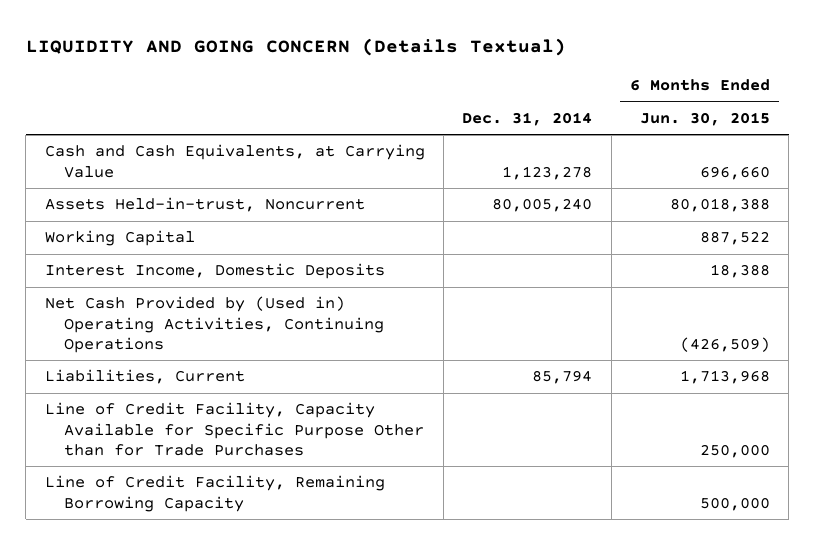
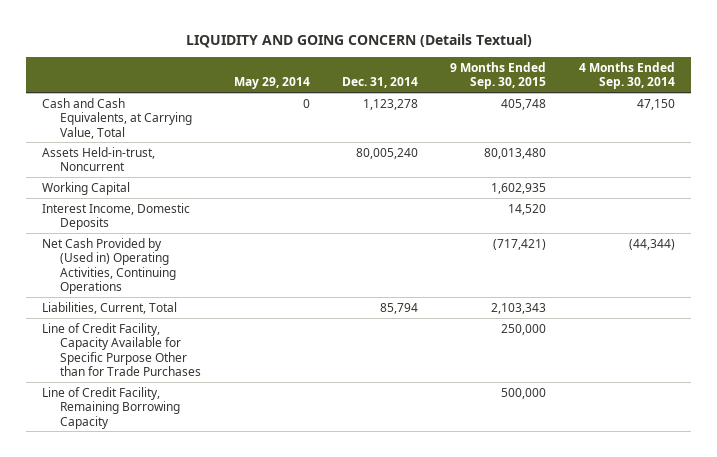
- | Dec. 31, 2014 | 6 Months Ended Jun. 30, 2015
+ | May 29, 2014 | Dec. 31, 2014 | 9 Months Ended Sep. 30, 2015 | 4 Months Ended Sep. 30, 2014
- Cash and Cash Equivalents, at Carrying Value | 1,123,278 | 696,660
+ Cash and Cash Equivalents, at Carrying Value, Total | 0 | 1,123,278 | 405,748 | 47,150
- Liabilities, Current | 85,794 | 1,713,968
+ Liabilities, Current, Total | | 85,794 | 2,103,343 |

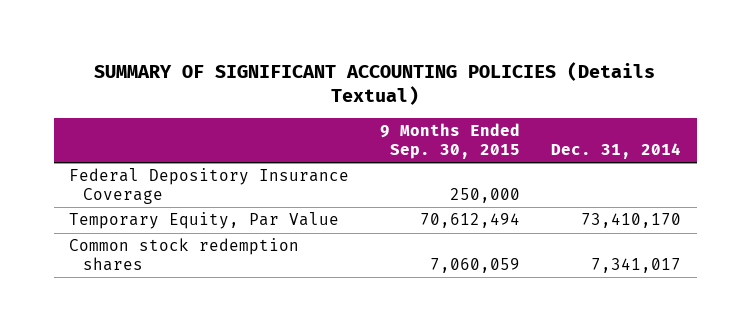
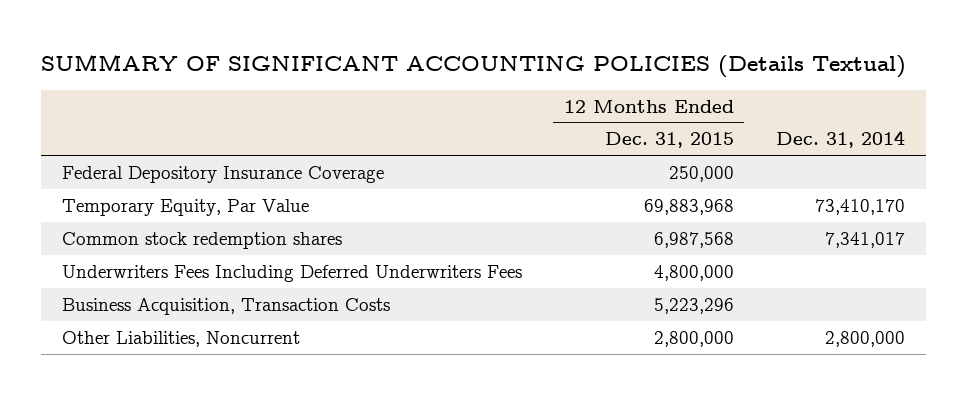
- | 9 Months Ended Sep. 30, 2015 | Dec. 31, 2014
+ | 12 Months Ended Dec. 31, 2015 | Dec. 31, 2014
+ Underwriters Fees Including Deferred Underwriters Fees | 4,800,000 |
+ Business Acquisition, Transaction Costs | 5,223,296 |
+ Other Liabilities, Noncurrent | 2,800,000 | 2,800,000

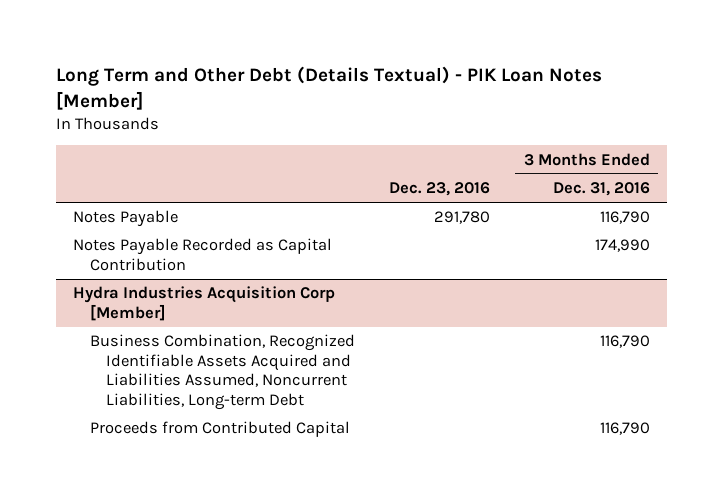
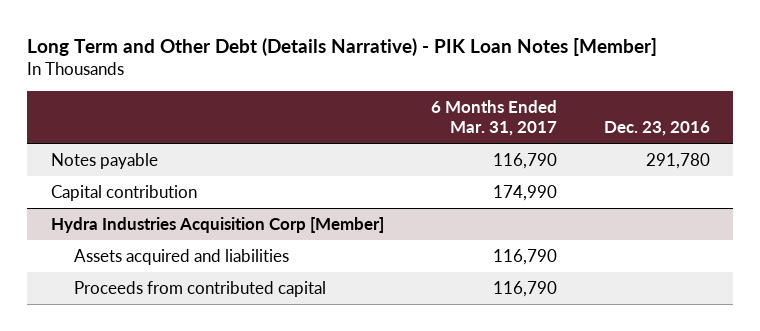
- Long Term and Other Debt (Details Textual) - PIK Loan Notes [Member]
+ Long Term and Other Debt (Details Narrative) - PIK Loan Notes [Member]
- | Dec. 23, 2016 | 3 Months Ended Dec. 31, 2016
+ | 6 Months Ended Mar. 31, 2017 | Dec. 23, 2016
- Notes Payable | 291,780 | 116,790
- Notes Payable Recorded as Capital Contribution | | 174,990
+ Notes payable | 116,790 | 291,780
+ Capital contribution | 174,990 |
@ Hydra Industries Acquisition Corp [Member]
- Business Combination, Recognized Identifiable Assets Acquired and Liabilities Assumed, Noncurrent Liabilities, Long-term Debt | | 116,790
- Proceeds from Contributed Capital | | 116,790
+ Assets acquired and liabilities | 116,790 |
+ Proceeds from contributed capital | 116,790 |

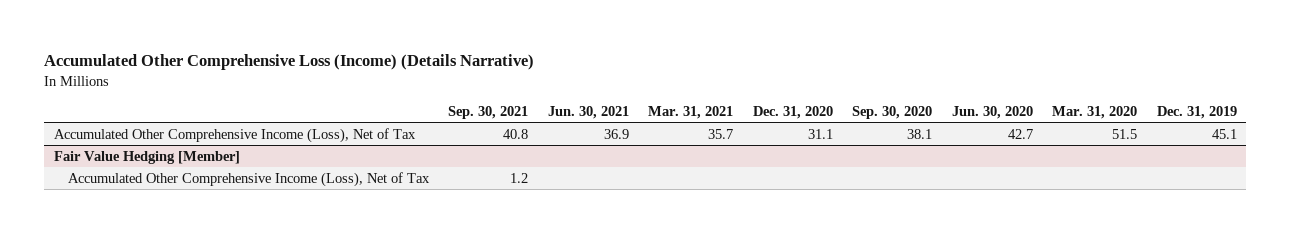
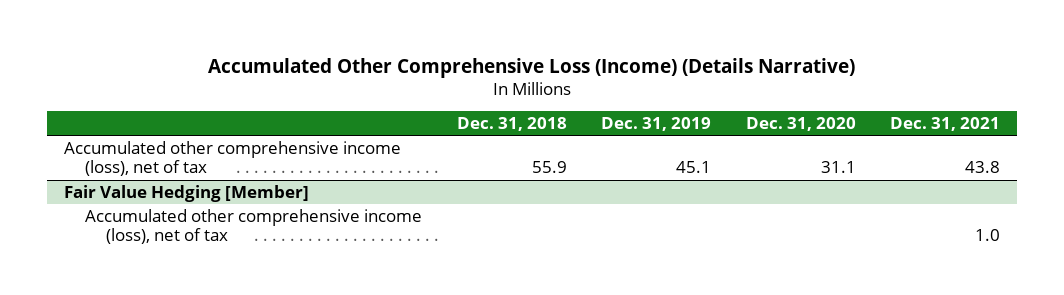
- | Sep. 30, 2021 | Jun. 30, 2021 | Mar. 31, 2021 | Dec. 31, 2020 | Sep. 30, 2020 | Jun. 30, 2020 | Mar. 31, 2020 | Dec. 31, 2019
+ | Dec. 31, 2018 | Dec. 31, 2019 | Dec. 31, 2020 | Dec. 31, 2021
- Accumulated Other Comprehensive Income (Loss), Net of Tax | 40.8 | 36.9 | 35.7 | 31.1 | 38.1 | 42.7 | 51.5 | 45.1
+ Accumulated other comprehensive income (loss), net of tax | 55.9 | 45.1 | 31.1 | 43.8
@ Fair Value Hedging [Member]
- Accumulated Other Comprehensive Income (Loss), Net of Tax | 1.2 | | | | | | |
+ Accumulated other comprehensive income (loss), net of tax | | | | 1.0

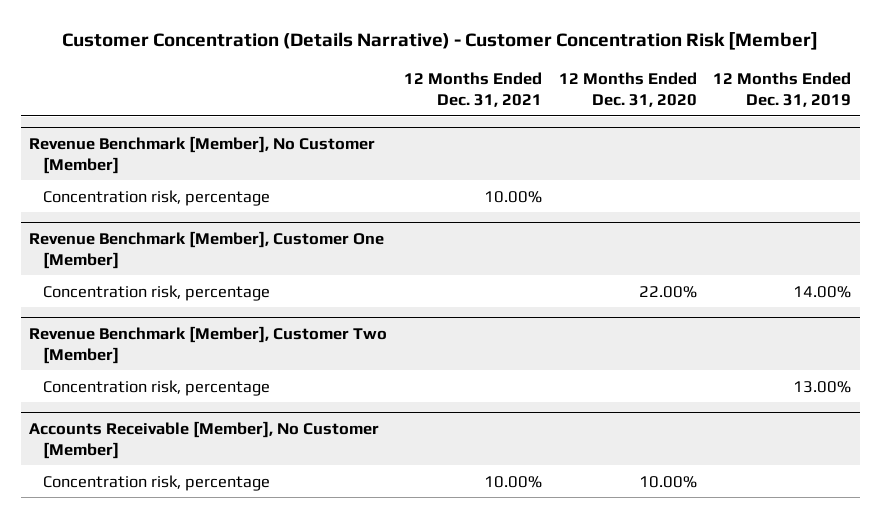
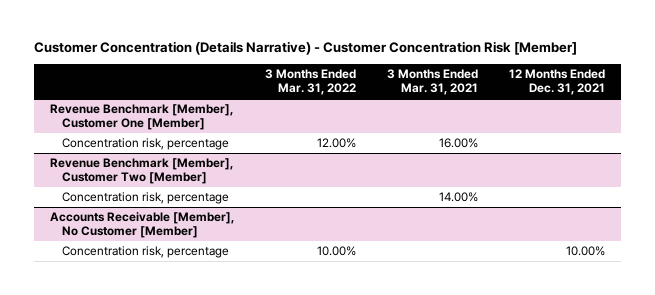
- | 12 Months Ended Dec. 31, 2021 | 12 Months Ended Dec. 31, 2020 | 12 Months Ended Dec. 31, 2019
+ | 3 Months Ended Mar. 31, 2022 | 3 Months Ended Mar. 31, 2021 | 12 Months Ended Dec. 31, 2021
- Revenue Benchmark [Member], No Customer [Member]
- Concentration risk, percentage | 10.00% | |

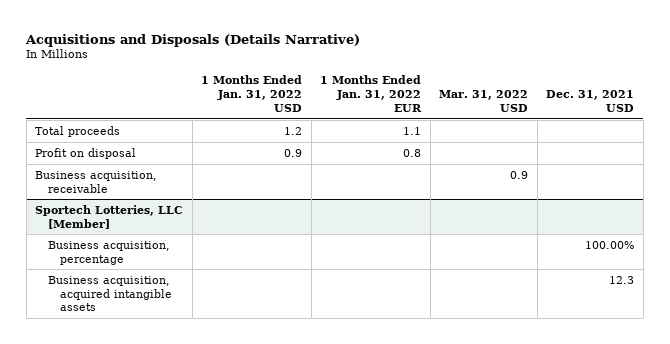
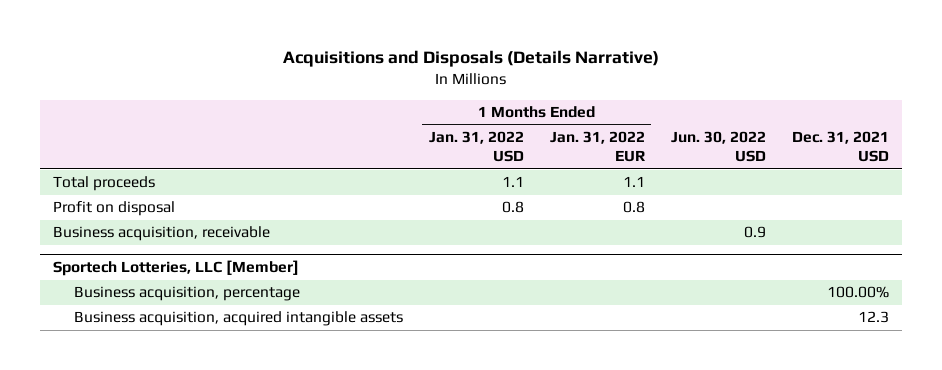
- | 1 Months Ended Jan. 31, 2022 USD | 1 Months Ended Jan. 31, 2022 EUR | Mar. 31, 2022 USD | Dec. 31, 2021 USD
+ | 1 Months Ended Jan. 31, 2022 USD | 1 Months Ended Jan. 31, 2022 EUR | Jun. 30, 2022 USD | Dec. 31, 2021 USD
- Total proceeds | 1.2 | 1.1 | |
- Profit on disposal | 0.9 | 0.8 | |
+ Total proceeds | 1.1 | 1.1 | |
+ Profit on disposal | 0.8 | 0.8 | |

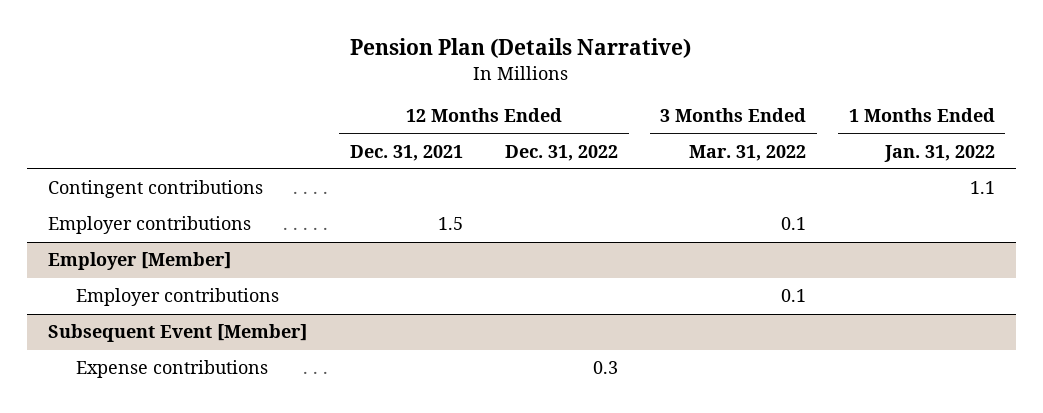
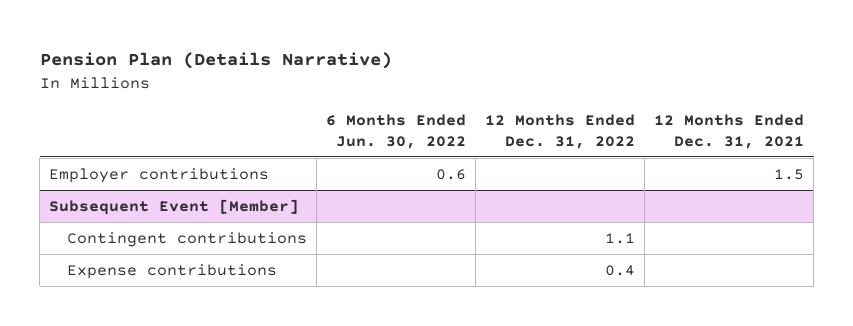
- | 12 Months Ended Dec. 31, 2021 | 12 Months Ended Dec. 31, 2022 | 3 Months Ended Mar. 31, 2022 | 1 Months Ended Jan. 31, 2022
+ | 6 Months Ended Jun. 30, 2022 | 12 Months Ended Dec. 31, 2022 | 12 Months Ended Dec. 31, 2021
- Contingent contributions | | | | 1.1
- Employer [Member]
- Employer contributions | | | 0.1 |
@ Subsequent Event [Member]
- Expense contributions | | 0.3 | |
+ Contingent contributions | | 1.1 |
+ Expense contributions | | 0.4 |

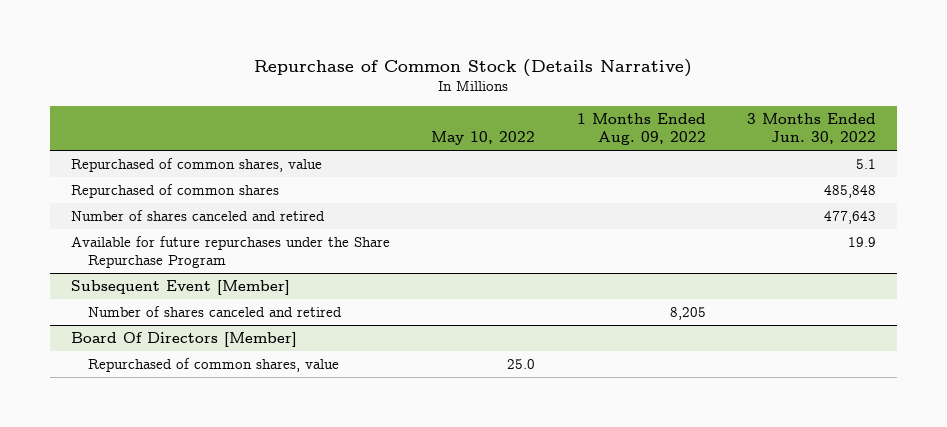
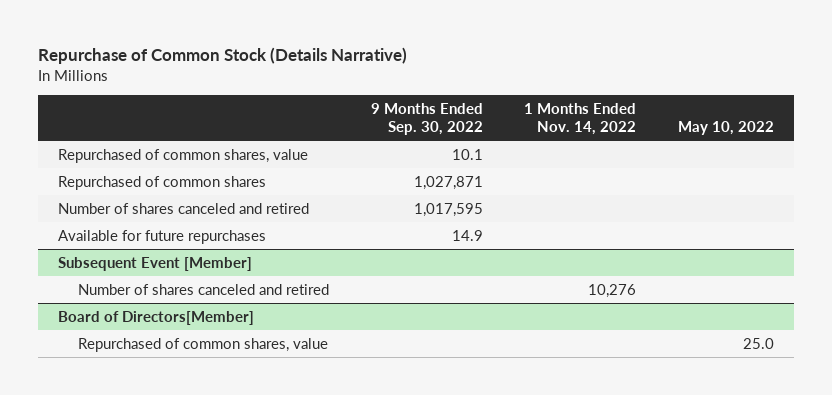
- | May 10, 2022 | 1 Months Ended Aug. 09, 2022 | 3 Months Ended Jun. 30, 2022
+ | 9 Months Ended Sep. 30, 2022 | 1 Months Ended Nov. 14, 2022 | May 10, 2022
- Available for future repurchases under the Share Repurchase Program | | | 19.9
+ Available for future repurchases | 14.9 | |
- Board Of Directors [Member]
+ Board of Directors[Member]

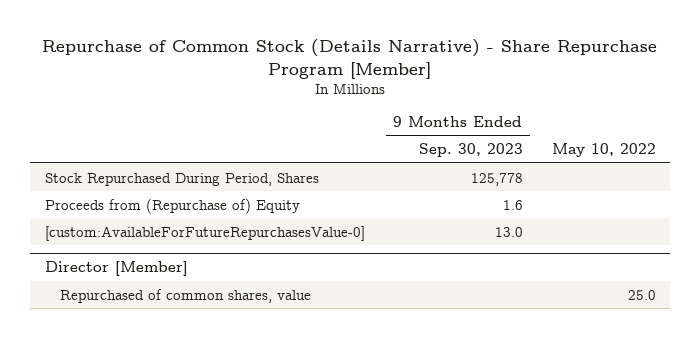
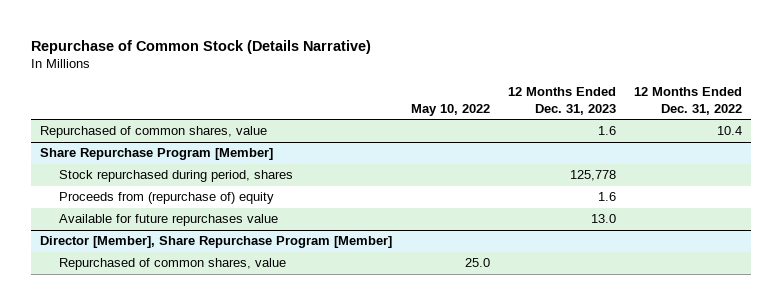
- Repurchase of Common Stock (Details Narrative) - Share Repurchase Program [Member]
+ Repurchase of Common Stock (Details Narrative)
- | 9 Months Ended Sep. 30, 2023 | May 10, 2022
+ | May 10, 2022 | 12 Months Ended Dec. 31, 2023 | 12 Months Ended Dec. 31, 2022
- Stock Repurchased During Period, Shares | 125,778 |
- Proceeds from (Repurchase of) Equity | 1.6 |
- [custom:AvailableForFutureRepurchasesValue-0] | 13.0 |
- Director [Member]
+ Repurchased of common shares, value | | 1.6 | 10.4
+ Share Repurchase Program [Member]
+ Stock repurchased during period, shares | | 125,778 |
+ Proceeds from (repurchase of) equity | | 1.6 |
+ Available for future repurchases value | | 13.0 |
+ Director [Member], Share Repurchase Program [Member]

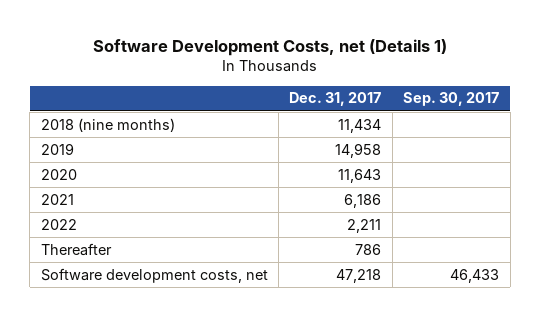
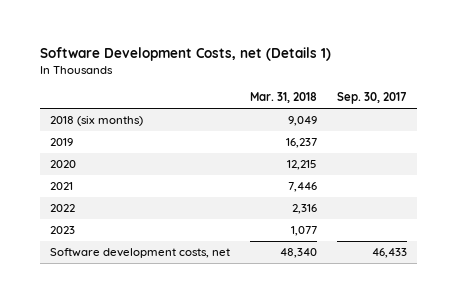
- | Dec. 31, 2017 | Sep. 30, 2017
+ | Mar. 31, 2018 | Sep. 30, 2017
- 2018 (nine months) | 11,434 |
+ 2018 (six months) | 9,049 |
- Thereafter | 786 |
+ 2023 | 1,077 |

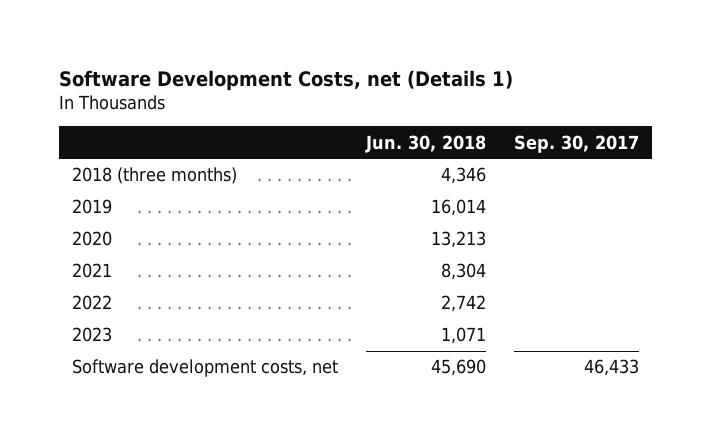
- | Mar. 31, 2018 | Sep. 30, 2017
+ | Jun. 30, 2018 | Sep. 30, 2017
- 2018 (six months) | 9,049 |
+ 2018 (three months) | 4,346 |

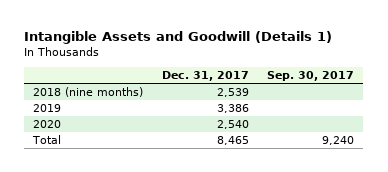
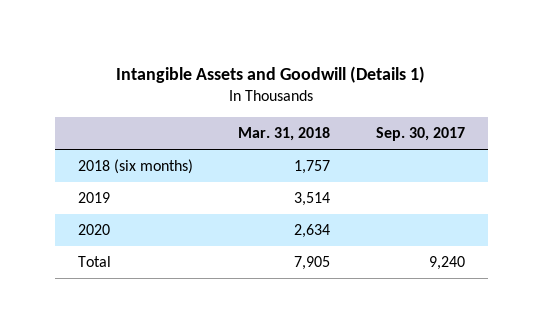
- | Dec. 31, 2017 | Sep. 30, 2017
+ | Mar. 31, 2018 | Sep. 30, 2017
- 2018 (nine months) | 2,539 |
+ 2018 (six months) | 1,757 |

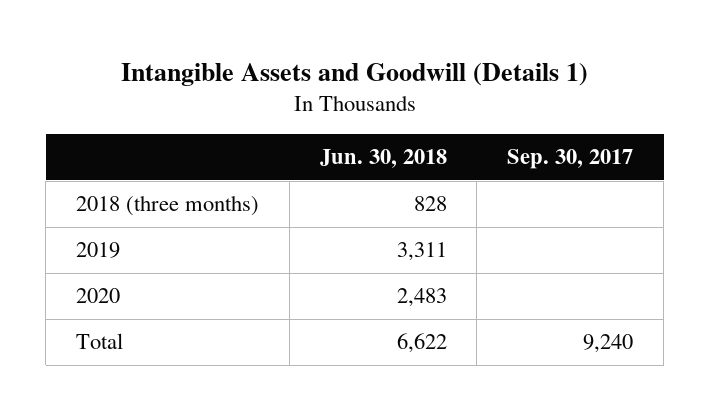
- | Mar. 31, 2018 | Sep. 30, 2017
+ | Jun. 30, 2018 | Sep. 30, 2017
- 2018 (six months) | 1,757 |
+ 2018 (three months) | 828 |

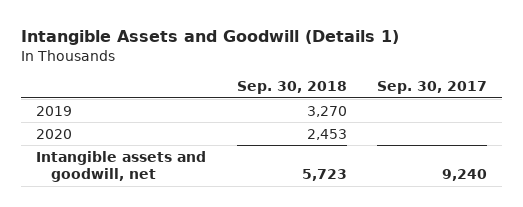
- | Jun. 30, 2018 | Sep. 30, 2017
+ | Sep. 30, 2018 | Sep. 30, 2017
- 2018 (three months) | 828 |
- Total | 6,622 | 9,240
+ Intangible assets and goodwill, net | 5,723 | 9,240

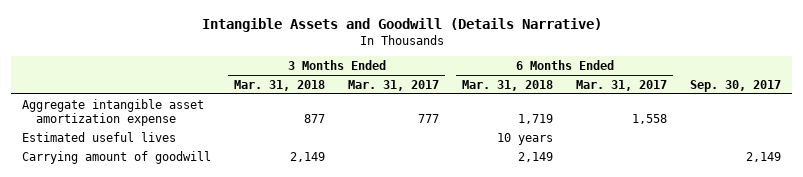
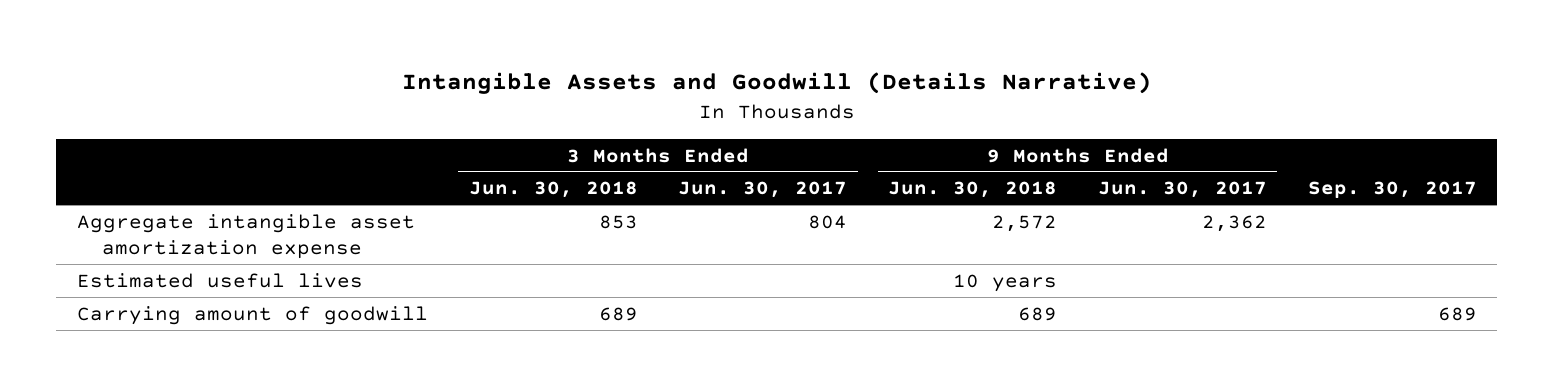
- | 3 Months Ended Mar. 31, 2018 | 3 Months Ended Mar. 31, 2017 | 6 Months Ended Mar. 31, 2018 | 6 Months Ended Mar. 31, 2017 | Sep. 30, 2017
+ | 3 Months Ended Jun. 30, 2018 | 3 Months Ended Jun. 30, 2017 | 9 Months Ended Jun. 30, 2018 | 9 Months Ended Jun. 30, 2017 | Sep. 30, 2017
- Carrying amount of goodwill | 2,149 | | 2,149 | | 2,149
+ Carrying amount of goodwill | 689 | | 689 | | 689

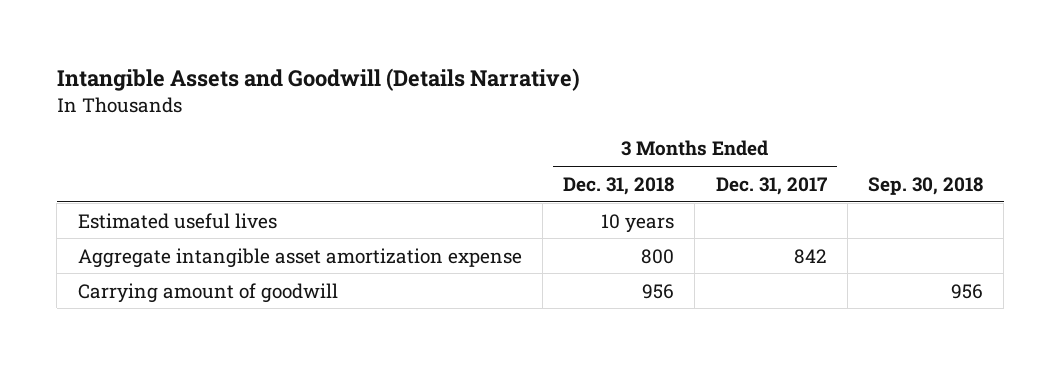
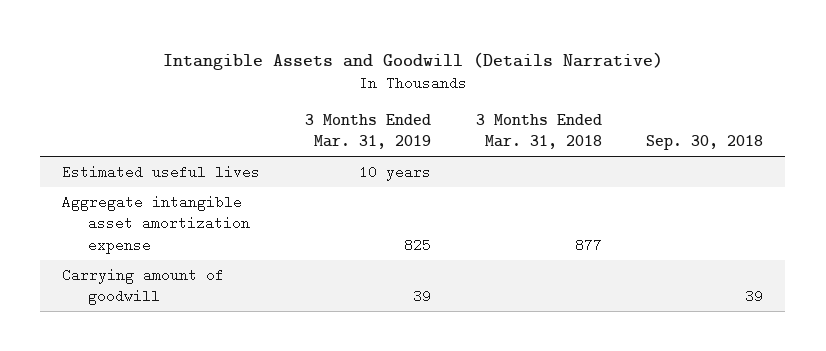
- | 3 Months Ended Dec. 31, 2018 | 3 Months Ended Dec. 31, 2017 | Sep. 30, 2018
+ | 3 Months Ended Mar. 31, 2019 | 3 Months Ended Mar. 31, 2018 | Sep. 30, 2018
- Carrying amount of goodwill | 956 | | 956
+ Carrying amount of goodwill | 39 | | 39

